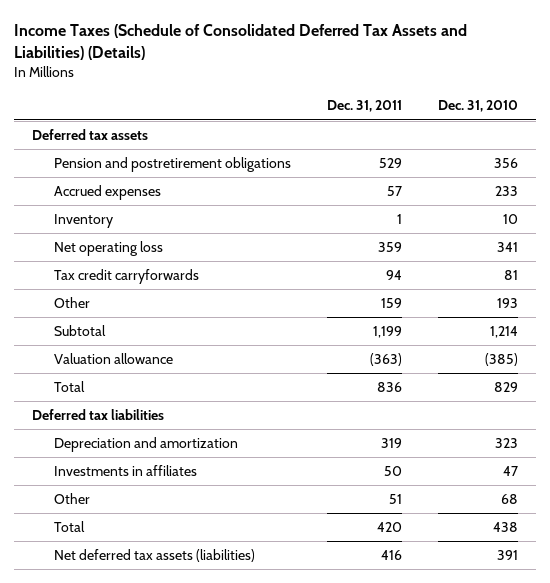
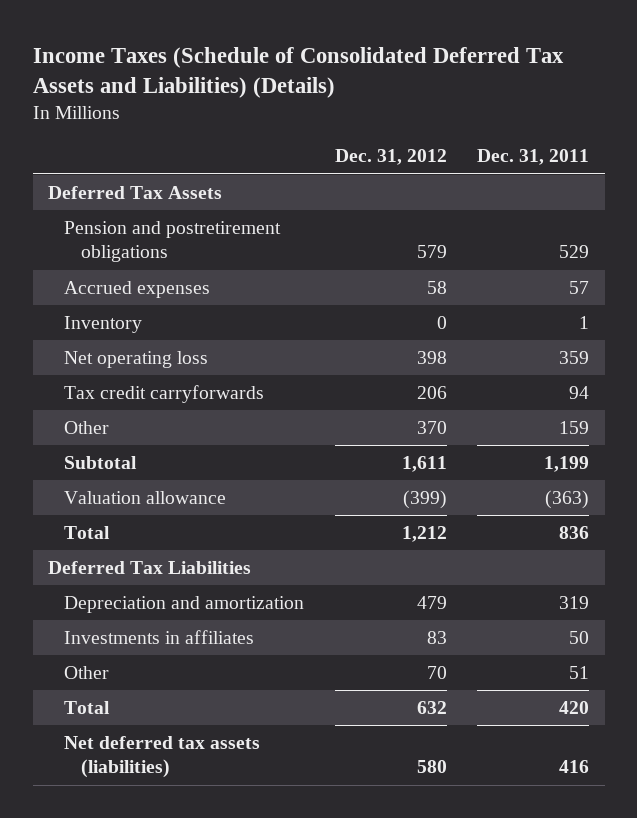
- | Dec. 31, 2011 | Dec. 31, 2010
+ | Dec. 31, 2012 | Dec. 31, 2011
- Deferred tax assets
+ Deferred Tax Assets
- Deferred tax liabilities
+ Deferred Tax Liabilities

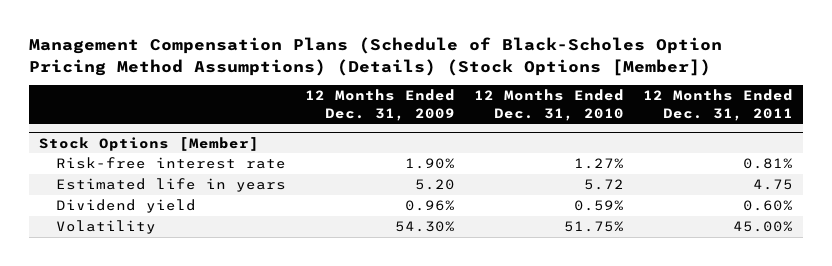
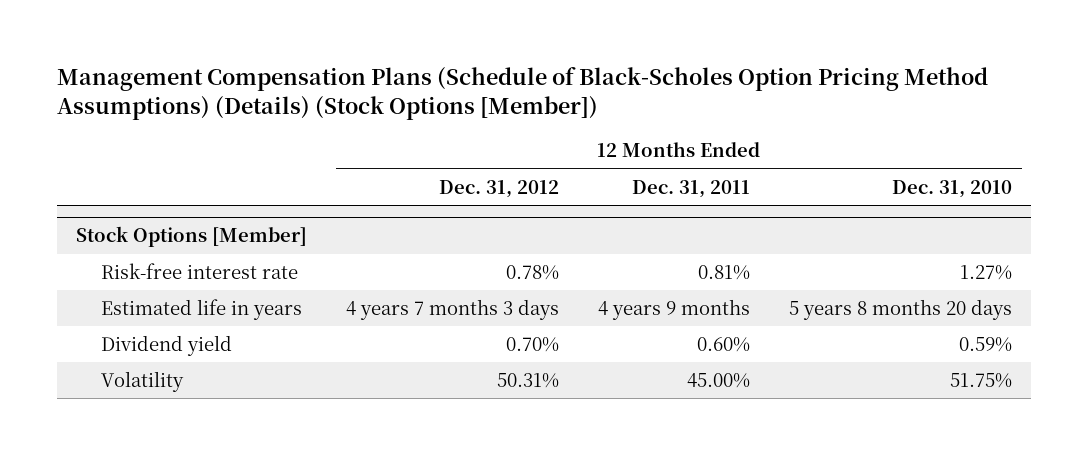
- | 12 Months Ended Dec. 31, 2009 | 12 Months Ended Dec. 31, 2010 | 12 Months Ended Dec. 31, 2011
+ | 12 Months Ended Dec. 31, 2012 | 12 Months Ended Dec. 31, 2011 | 12 Months Ended Dec. 31, 2010
@ Stock Options [Member]
- Estimated life in years | 5.20 | 5.72 | 4.75
+ Estimated life in years | 4 years 7 months 3 days | 4 years 9 months | 5 years 8 months 20 days

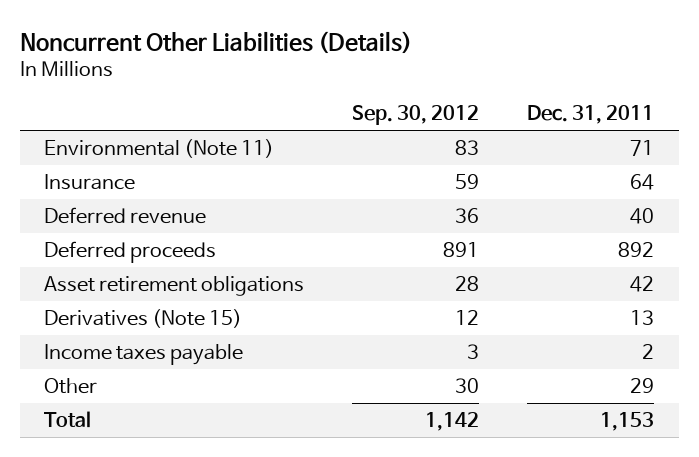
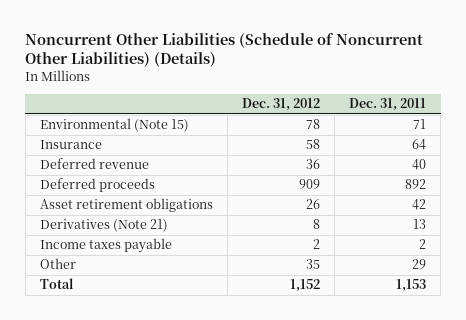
- Noncurrent Other Liabilities (Details)
+ Noncurrent Other Liabilities (Schedule of Noncurrent Other Liabilities) (Details)
- | Sep. 30, 2012 | Dec. 31, 2011
+ | Dec. 31, 2012 | Dec. 31, 2011
- Environmental (Note 11) | 83 | 71
+ Environmental (Note 15) | 78 | 71
- Derivatives (Note 15) | 12 | 13
+ Derivatives (Note 21) | 8 | 13

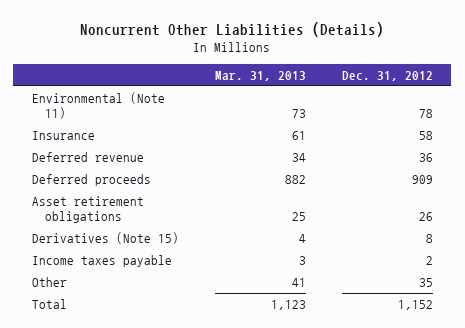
- Noncurrent Other Liabilities (Schedule of Noncurrent Other Liabilities) (Details)
+ Noncurrent Other Liabilities (Details)
- | Dec. 31, 2012 | Dec. 31, 2011
+ | Mar. 31, 2013 | Dec. 31, 2012
- Environmental (Note 15) | 78 | 71
+ Environmental (Note 11) | 73 | 78
- Derivatives (Note 21) | 8 | 13
+ Derivatives (Note 15) | 4 | 8

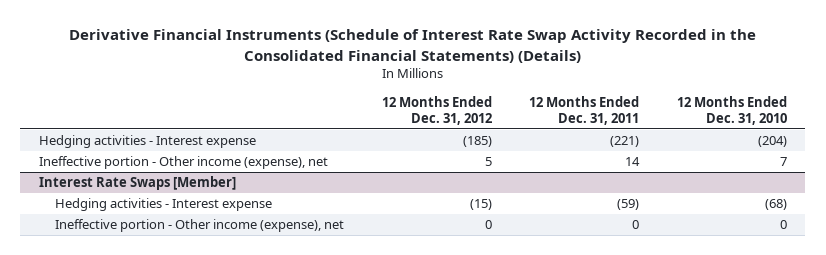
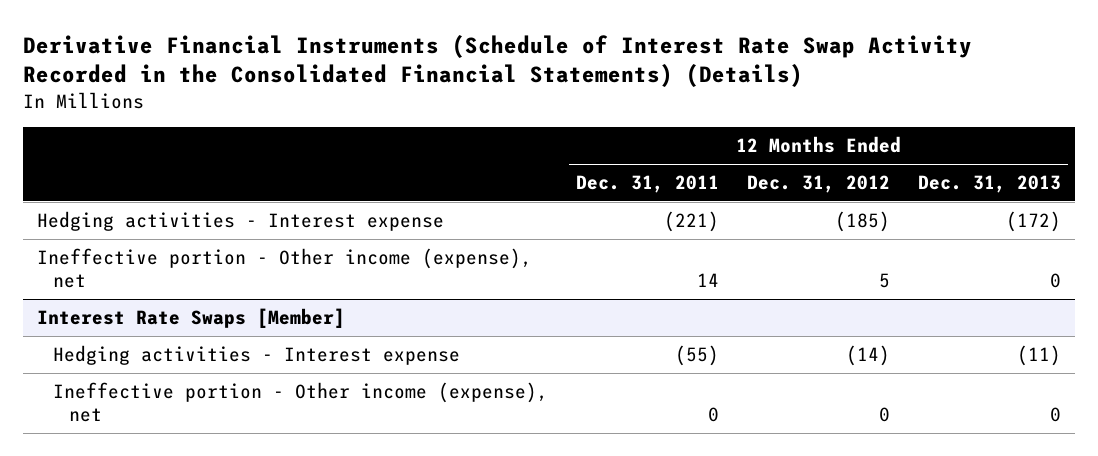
- | 12 Months Ended Dec. 31, 2012 | 12 Months Ended Dec. 31, 2011 | 12 Months Ended Dec. 31, 2010
+ | 12 Months Ended Dec. 31, 2011 | 12 Months Ended Dec. 31, 2012 | 12 Months Ended Dec. 31, 2013
@ Interest Rate Swaps [Member]
- Hedging activities - Interest expense | (15) | (59) | (68)
+ Hedging activities - Interest expense | (55) | (14) | (11)

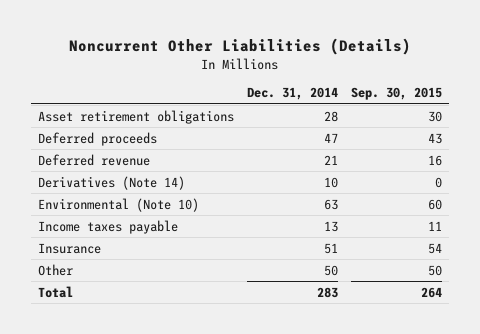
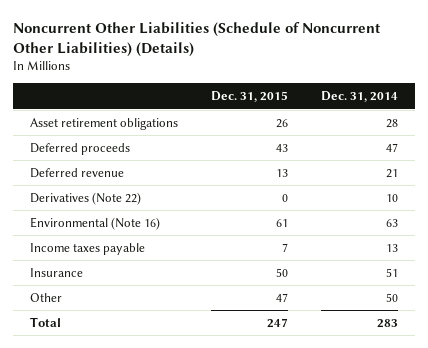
- Noncurrent Other Liabilities (Details)
+ Noncurrent Other Liabilities (Schedule of Noncurrent Other Liabilities) (Details)
- | Dec. 31, 2014 | Sep. 30, 2015
+ | Dec. 31, 2015 | Dec. 31, 2014
- Derivatives (Note 14) | 10 | 0
- Environmental (Note 10) | 63 | 60
+ Derivatives (Note 22) | 0 | 10
+ Environmental (Note 16) | 61 | 63

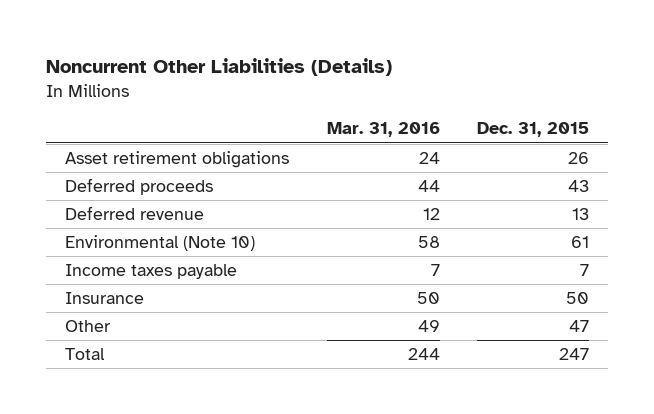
- Noncurrent Other Liabilities (Schedule of Noncurrent Other Liabilities) (Details)
+ Noncurrent Other Liabilities (Details)
- | Dec. 31, 2015 | Dec. 31, 2014
+ | Mar. 31, 2016 | Dec. 31, 2015
- Derivatives (Note 22) | 0 | 10
- Environmental (Note 16) | 61 | 63
+ Environmental (Note 10) | 58 | 61

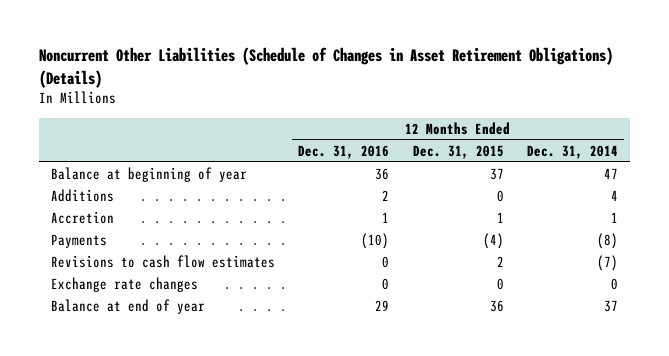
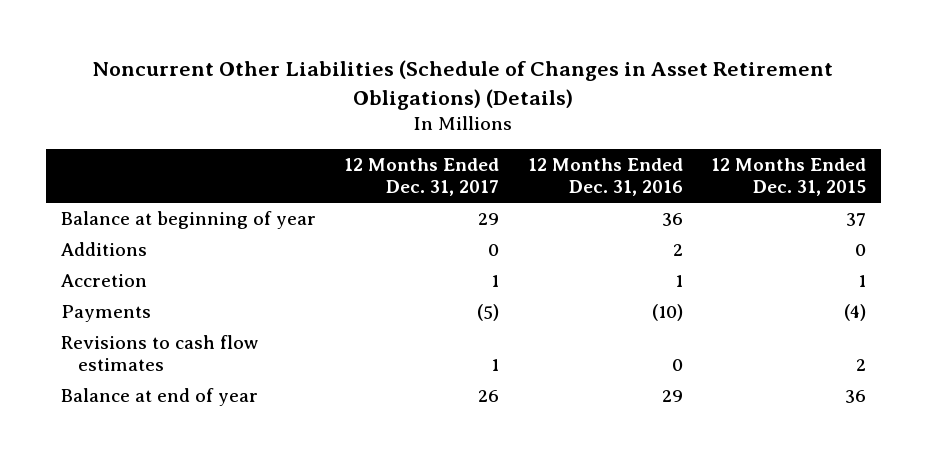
- | 12 Months Ended Dec. 31, 2016 | 12 Months Ended Dec. 31, 2015 | 12 Months Ended Dec. 31, 2014
+ | 12 Months Ended Dec. 31, 2017 | 12 Months Ended Dec. 31, 2016 | 12 Months Ended Dec. 31, 2015
- Exchange rate changes | 0 | 0 | 0

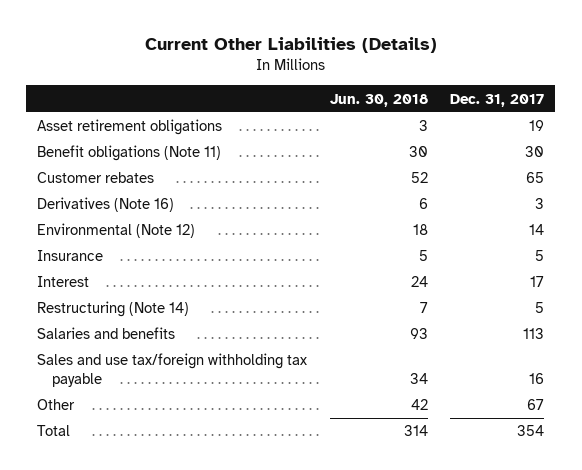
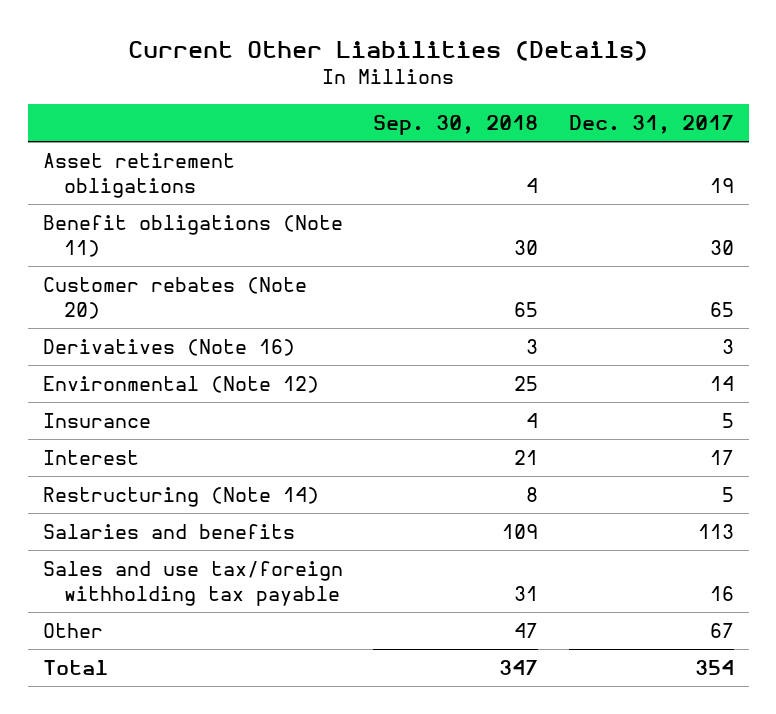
- | Jun. 30, 2018 | Dec. 31, 2017
+ | Sep. 30, 2018 | Dec. 31, 2017
- Customer rebates | 52 | 65
+ Customer rebates (Note 20) | 65 | 65

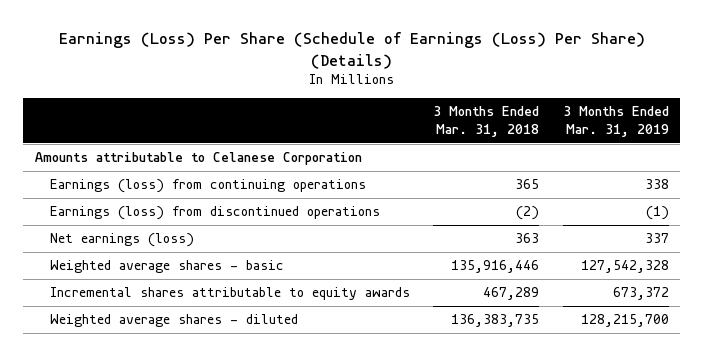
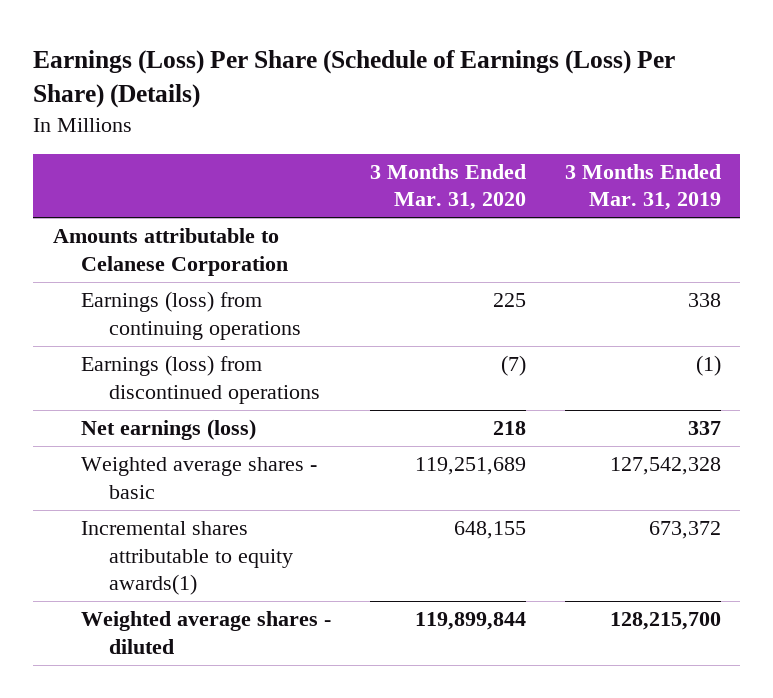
- | 3 Months Ended Mar. 31, 2018 | 3 Months Ended Mar. 31, 2019
+ | 3 Months Ended Mar. 31, 2020 | 3 Months Ended Mar. 31, 2019
- Incremental shares attributable to equity awards | 467,289 | 673,372
+ Incremental shares attributable to equity awards(1) | 648,155 | 673,372

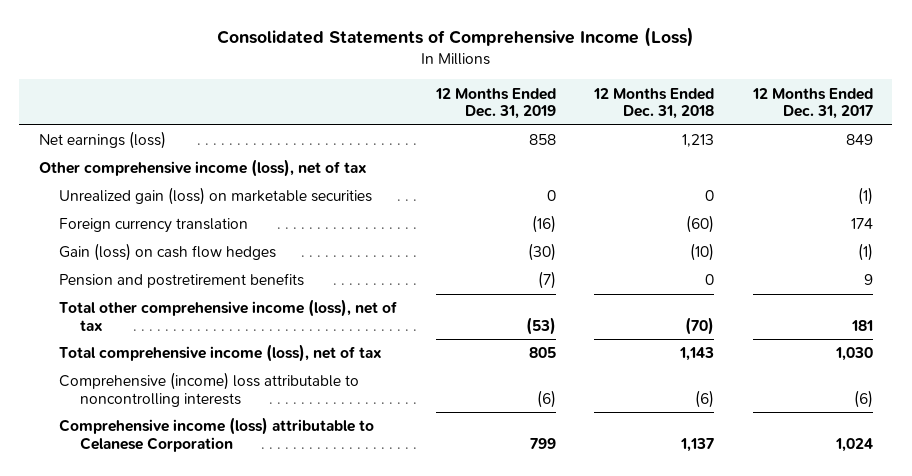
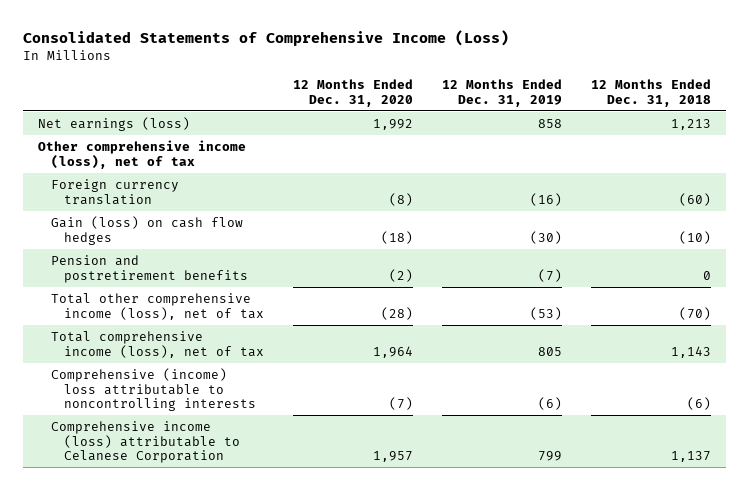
- | 12 Months Ended Dec. 31, 2019 | 12 Months Ended Dec. 31, 2018 | 12 Months Ended Dec. 31, 2017
+ | 12 Months Ended Dec. 31, 2020 | 12 Months Ended Dec. 31, 2019 | 12 Months Ended Dec. 31, 2018
- Unrealized gain (loss) on marketable securities | 0 | 0 | (1)

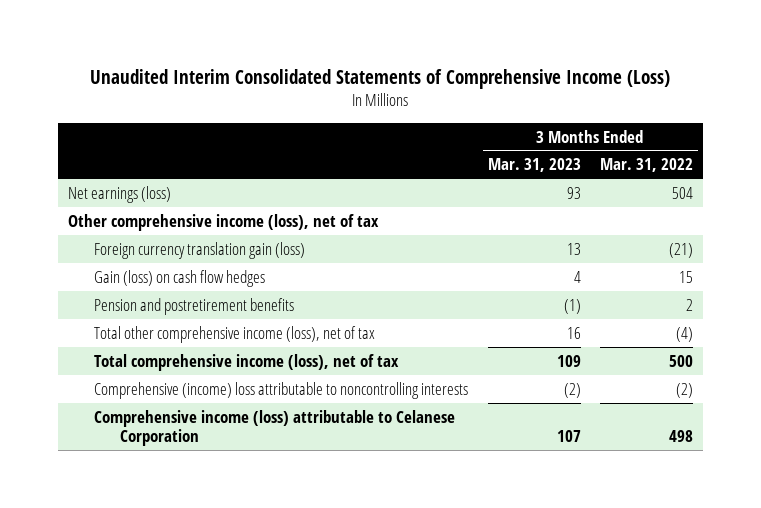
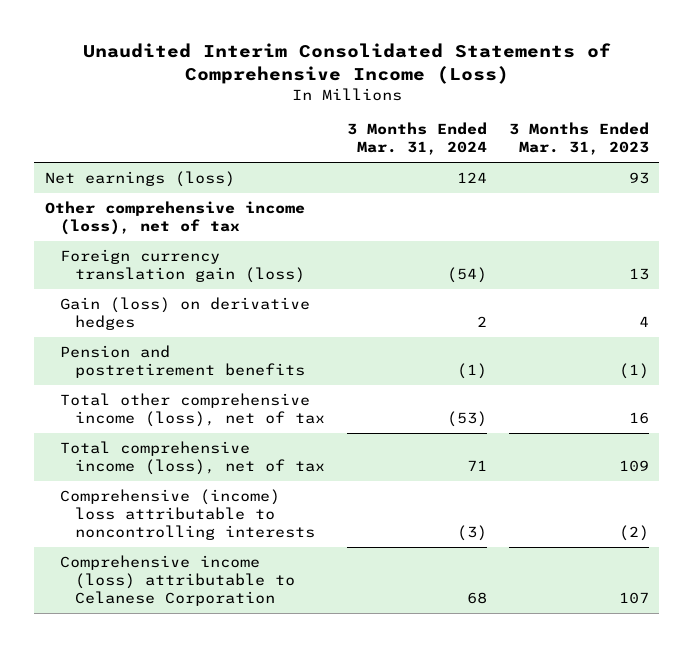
- | 3 Months Ended Mar. 31, 2023 | 3 Months Ended Mar. 31, 2022
+ | 3 Months Ended Mar. 31, 2024 | 3 Months Ended Mar. 31, 2023
- Gain (loss) on cash flow hedges | 4 | 15
+ Gain (loss) on derivative hedges | 2 | 4

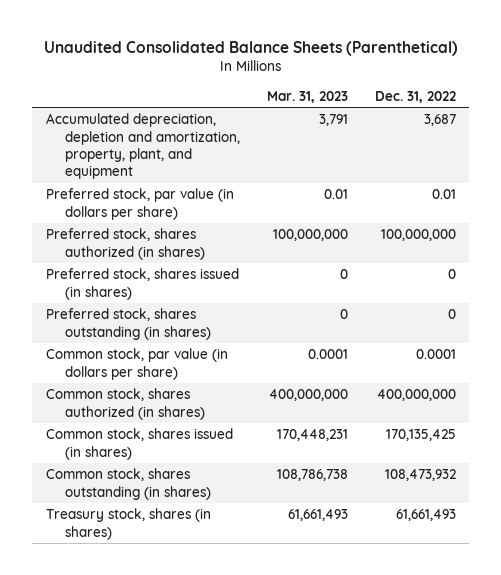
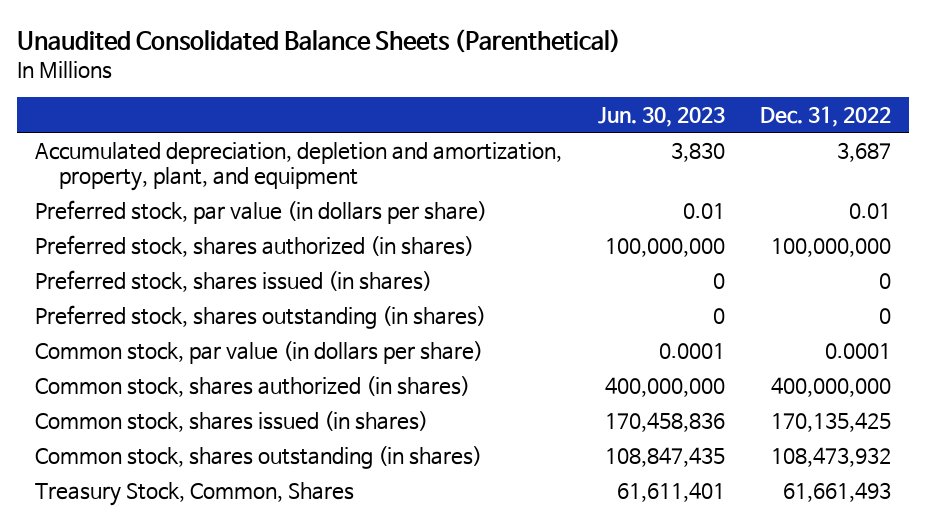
- | Mar. 31, 2023 | Dec. 31, 2022
+ | Jun. 30, 2023 | Dec. 31, 2022
- Treasury stock, shares (in shares) | 61,661,493 | 61,661,493
+ Treasury Stock, Common, Shares | 61,611,401 | 61,661,493

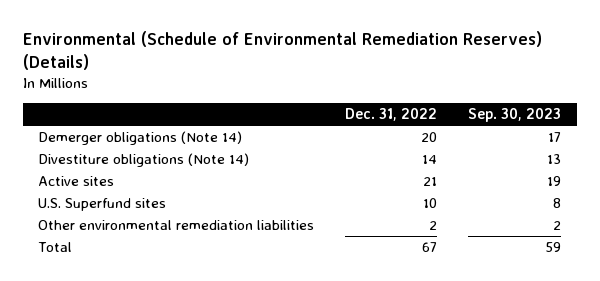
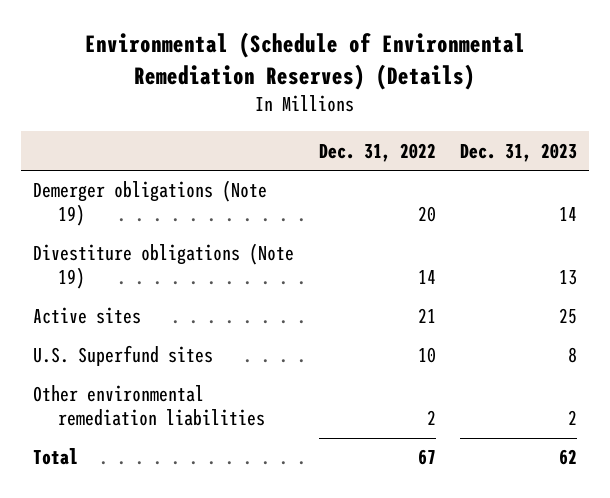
- | Dec. 31, 2022 | Sep. 30, 2023
+ | Dec. 31, 2022 | Dec. 31, 2023
- Demerger obligations (Note 14) | 20 | 17
- Divestiture obligations (Note 14) | 14 | 13
+ Demerger obligations (Note 19) | 20 | 14
+ Divestiture obligations (Note 19) | 14 | 13

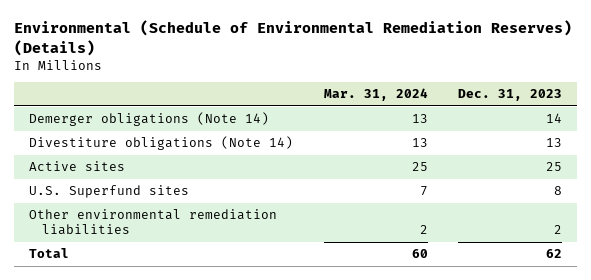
- | Dec. 31, 2022 | Dec. 31, 2023
+ | Mar. 31, 2024 | Dec. 31, 2023
- Demerger obligations (Note 19) | 20 | 14
- Divestiture obligations (Note 19) | 14 | 13
+ Demerger obligations (Note 14) | 13 | 14
+ Divestiture obligations (Note 14) | 13 | 13

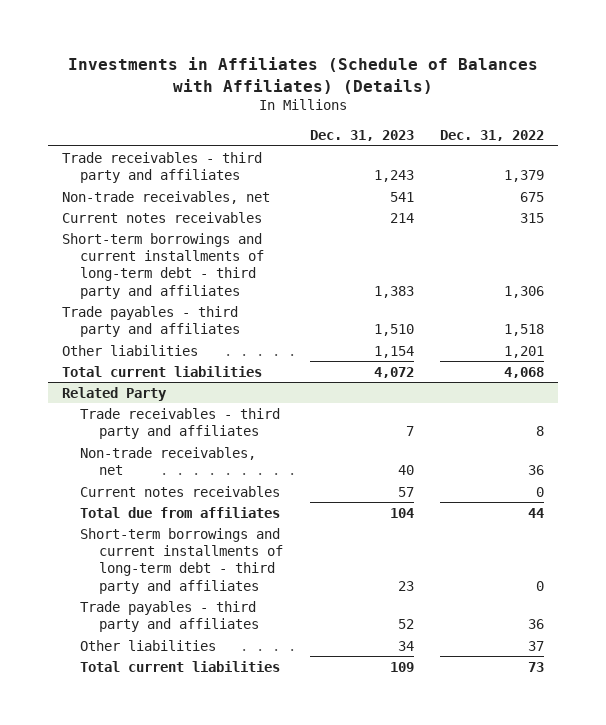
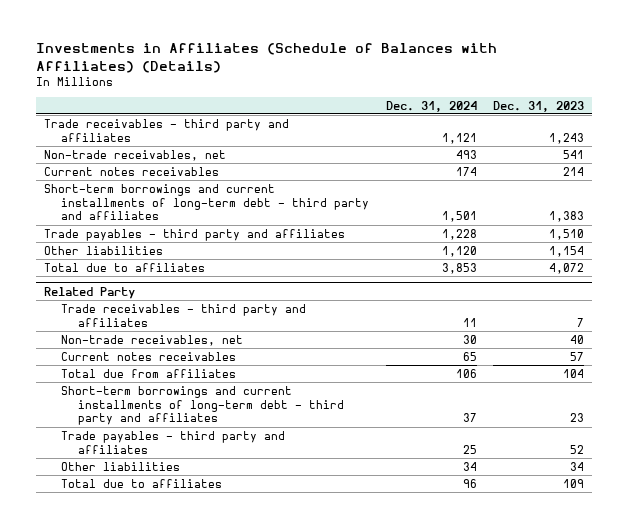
- | Dec. 31, 2023 | Dec. 31, 2022
+ | Dec. 31, 2024 | Dec. 31, 2023
- Total current liabilities | 4,072 | 4,068
+ Total due to affiliates | 3,853 | 4,072
@ Related Party
- Total current liabilities | 109 | 73
+ Total due to affiliates | 96 | 109

